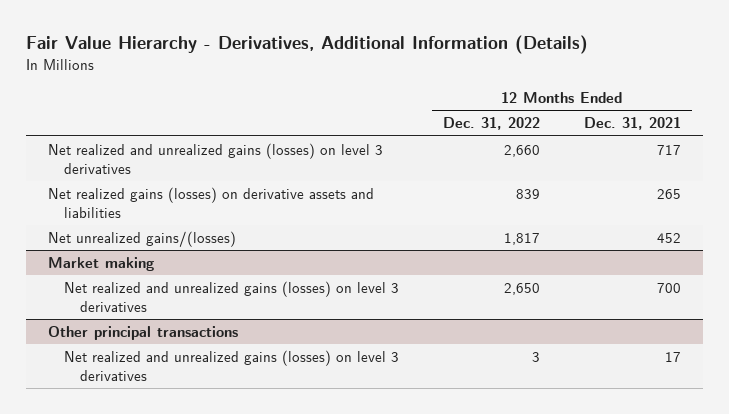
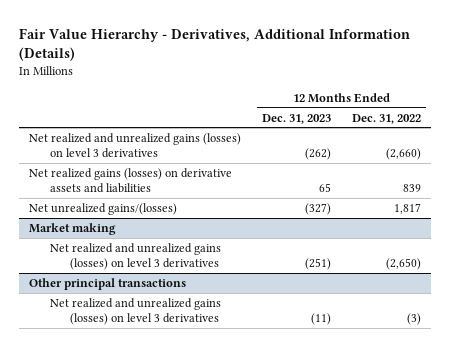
- | 12 Months Ended Dec. 31, 2022 | 12 Months Ended Dec. 31, 2021
+ | 12 Months Ended Dec. 31, 2023 | 12 Months Ended Dec. 31, 2022
- Net realized and unrealized gains (losses) on level 3 derivatives | 2,660 | 717
+ Net realized and unrealized gains (losses) on level 3 derivatives | (262) | (2,660)
@ Market making
- Net realized and unrealized gains (losses) on level 3 derivatives | 2,650 | 700
+ Net realized and unrealized gains (losses) on level 3 derivatives | (251) | (2,650)
@ Other principal transactions
- Net realized and unrealized gains (losses) on level 3 derivatives | 3 | 17
+ Net realized and unrealized gains (losses) on level 3 derivatives | (11) | (3)

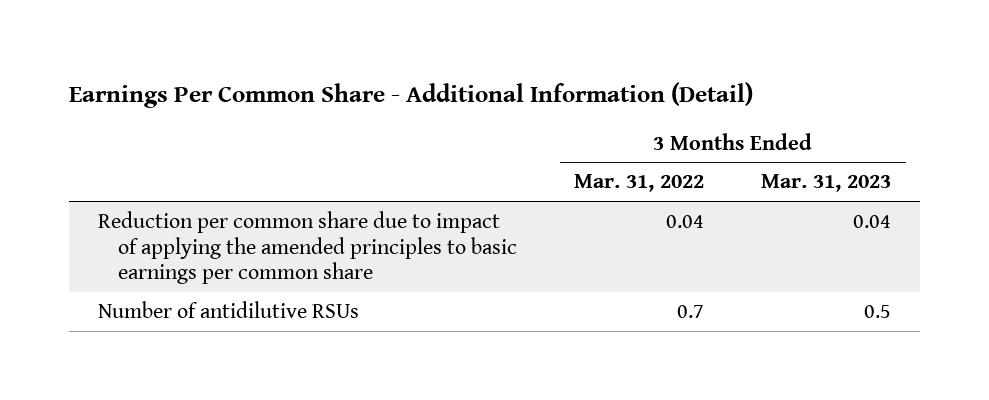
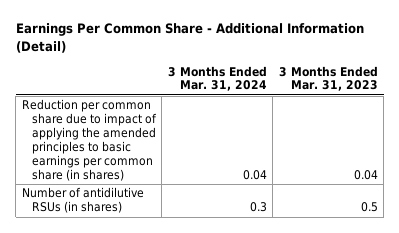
- | 3 Months Ended Mar. 31, 2022 | 3 Months Ended Mar. 31, 2023
+ | 3 Months Ended Mar. 31, 2024 | 3 Months Ended Mar. 31, 2023
- Reduction per common share due to impact of applying the amended principles to basic earnings per common share | 0.04 | 0.04
- Number of antidilutive RSUs | 0.7 | 0.5
+ Reduction per common share due to impact of applying the amended principles to basic earnings per common share (in shares) | 0.04 | 0.04
+ Number of antidilutive RSUs (in shares) | 0.3 | 0.5

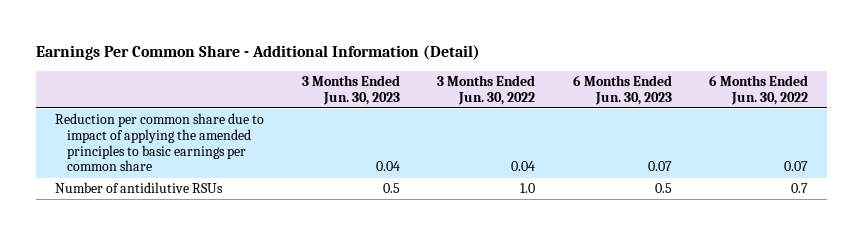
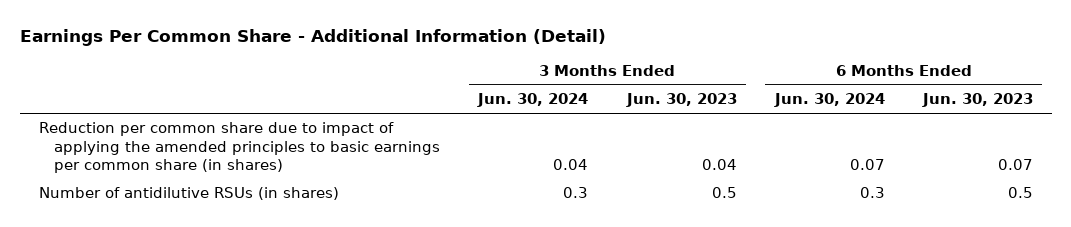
- | 3 Months Ended Jun. 30, 2023 | 3 Months Ended Jun. 30, 2022 | 6 Months Ended Jun. 30, 2023 | 6 Months Ended Jun. 30, 2022
+ | 3 Months Ended Jun. 30, 2024 | 3 Months Ended Jun. 30, 2023 | 6 Months Ended Jun. 30, 2024 | 6 Months Ended Jun. 30, 2023
- Reduction per common share due to impact of applying the amended principles to basic earnings per common share | 0.04 | 0.04 | 0.07 | 0.07
- Number of antidilutive RSUs | 0.5 | 1.0 | 0.5 | 0.7
+ Reduction per common share due to impact of applying the amended principles to basic earnings per common share (in shares) | 0.04 | 0.04 | 0.07 | 0.07
+ Number of antidilutive RSUs (in shares) | 0.3 | 0.5 | 0.3 | 0.5

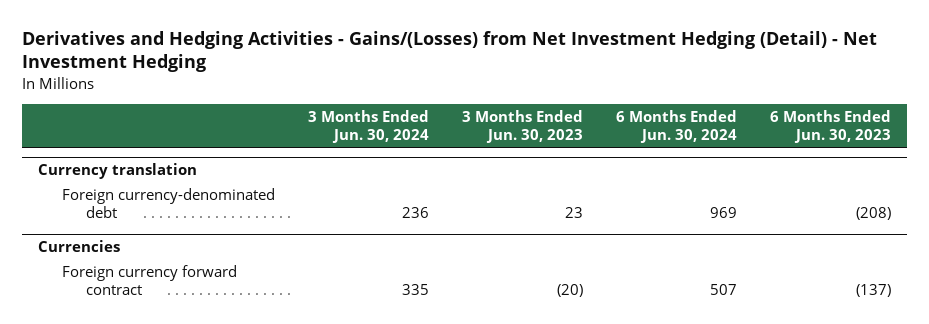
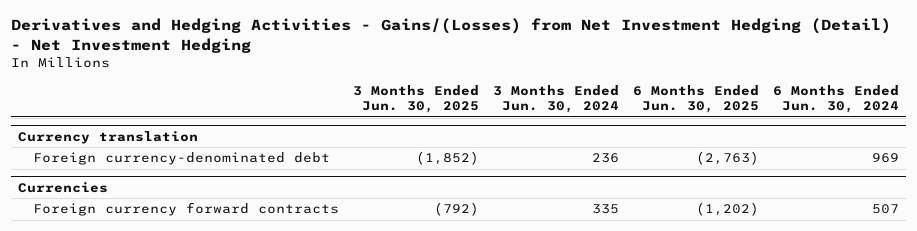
- | 3 Months Ended Jun. 30, 2024 | 3 Months Ended Jun. 30, 2023 | 6 Months Ended Jun. 30, 2024 | 6 Months Ended Jun. 30, 2023
+ | 3 Months Ended Jun. 30, 2025 | 3 Months Ended Jun. 30, 2024 | 6 Months Ended Jun. 30, 2025 | 6 Months Ended Jun. 30, 2024
@ Currencies
- Foreign currency forward contract | 335 | (20) | 507 | (137)
+ Foreign currency forward contracts | (792) | 335 | (1,202) | 507

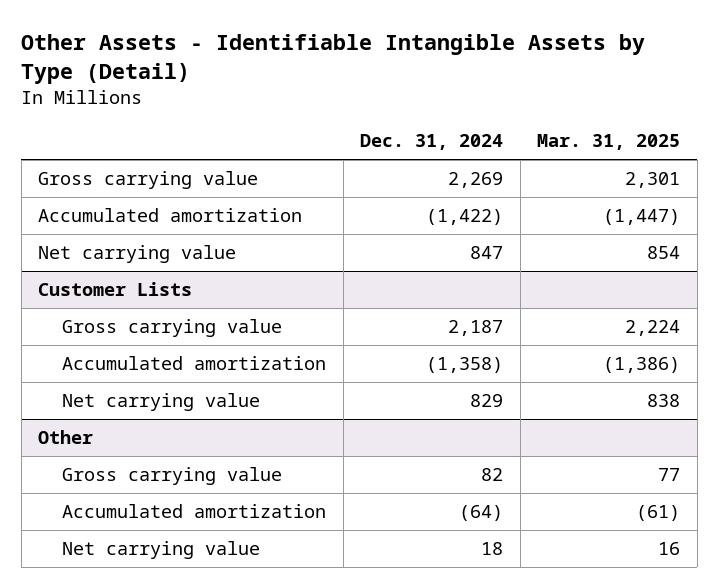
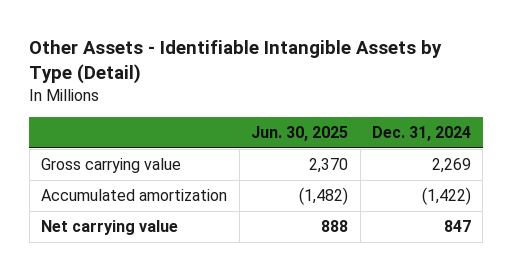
- | Dec. 31, 2024 | Mar. 31, 2025
+ | Jun. 30, 2025 | Dec. 31, 2024
- Customer Lists
- Gross carrying value | 2,187 | 2,224
- Accumulated amortization | (1,358) | (1,386)
- Net carrying value | 829 | 838
- Other
- Gross carrying value | 82 | 77
- Accumulated amortization | (64) | (61)
- Net carrying value | 18 | 16

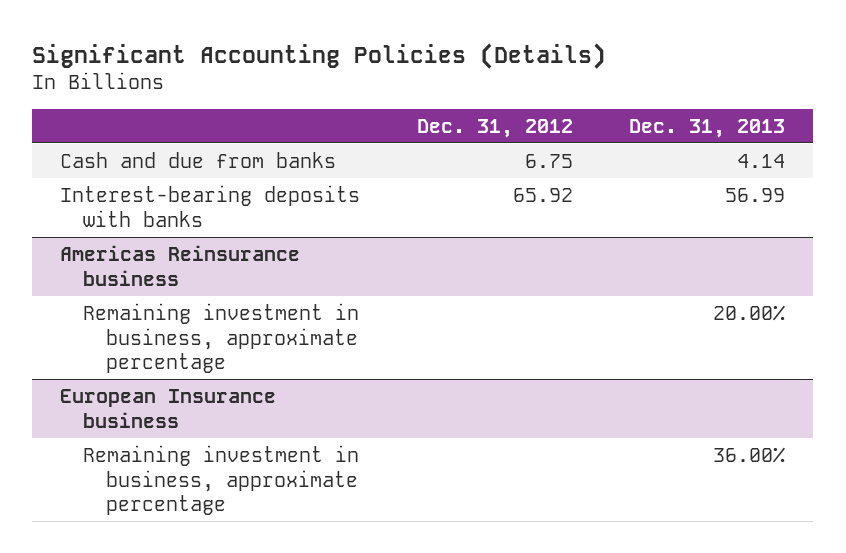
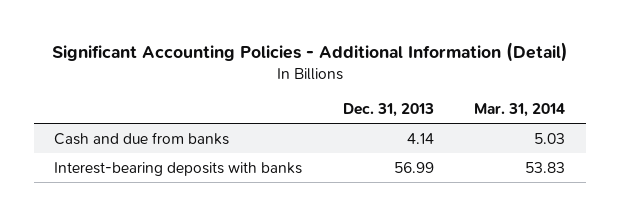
- Significant Accounting Policies (Details)
+ Significant Accounting Policies - Additional Information (Detail)
- | Dec. 31, 2012 | Dec. 31, 2013
+ | Dec. 31, 2013 | Mar. 31, 2014
- Americas Reinsurance business
- Remaining investment in business, approximate percentage | | 20.00%
- European Insurance business
- Remaining investment in business, approximate percentage | | 36.00%

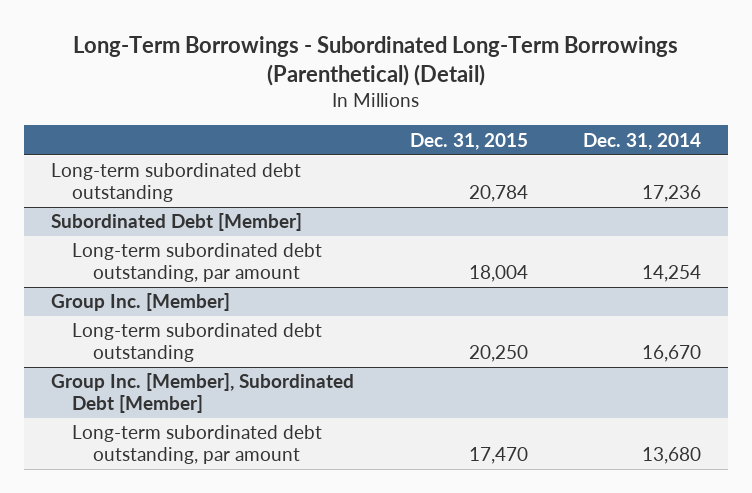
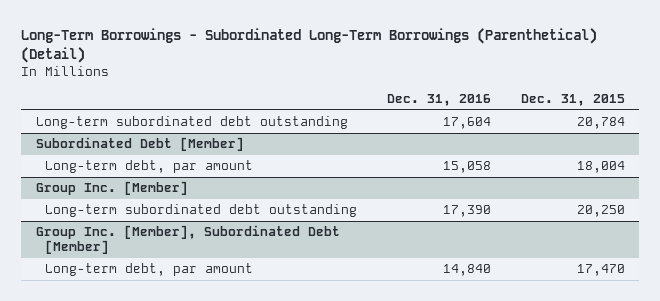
- | Dec. 31, 2015 | Dec. 31, 2014
+ | Dec. 31, 2016 | Dec. 31, 2015
@ Subordinated Debt [Member]
- Long-term subordinated debt outstanding, par amount | 18,004 | 14,254
+ Long-term debt, par amount | 15,058 | 18,004
@ Group Inc. [Member], Subordinated Debt [Member]
- Long-term subordinated debt outstanding, par amount | 17,470 | 13,680
+ Long-term debt, par amount | 14,840 | 17,470

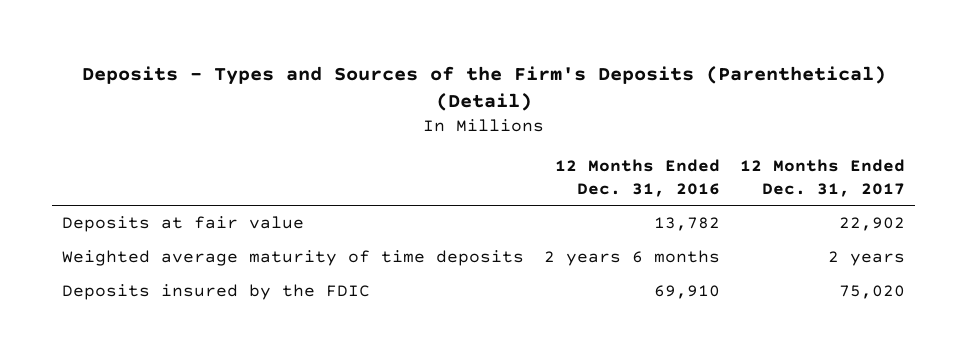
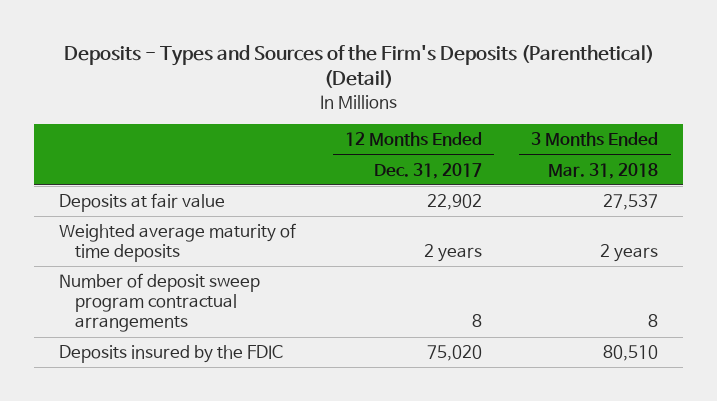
- | 12 Months Ended Dec. 31, 2016 | 12 Months Ended Dec. 31, 2017
+ | 12 Months Ended Dec. 31, 2017 | 3 Months Ended Mar. 31, 2018
+ Number of deposit sweep program contractual arrangements | 8 | 8

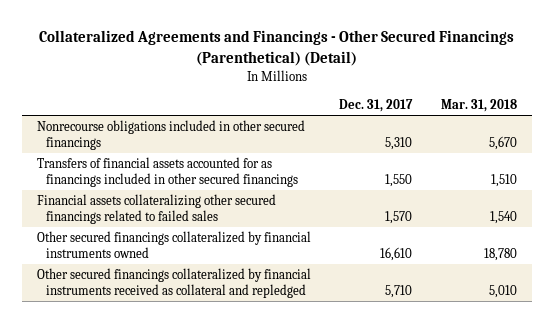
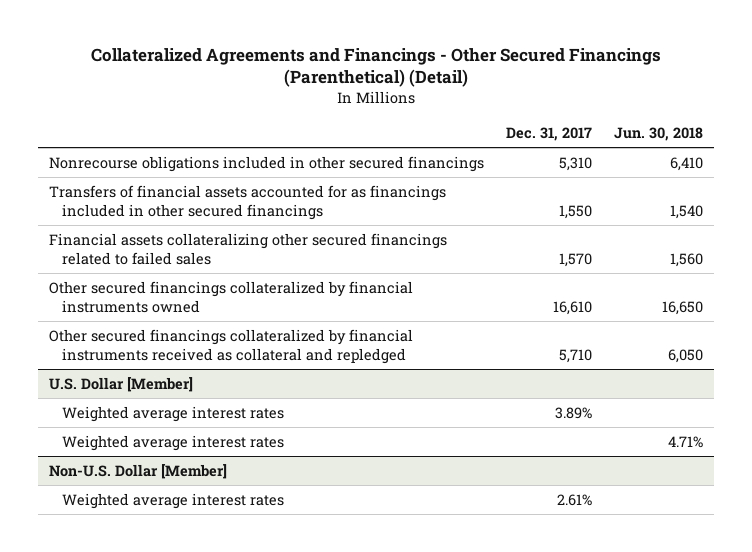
- | Dec. 31, 2017 | Mar. 31, 2018
+ | Dec. 31, 2017 | Jun. 30, 2018
+ U.S. Dollar [Member]
+ Weighted average interest rates | 3.89% |
+ Weighted average interest rates | | 4.71%
+ Non-U.S. Dollar [Member]
+ Weighted average interest rates | 2.61% |

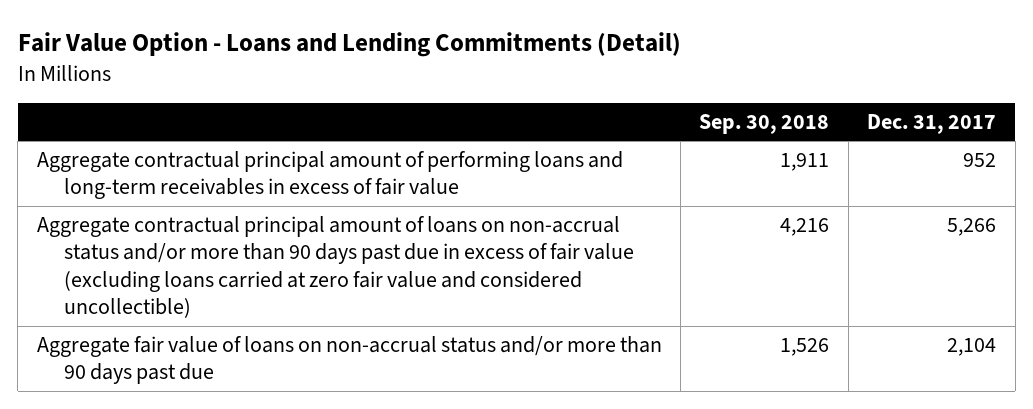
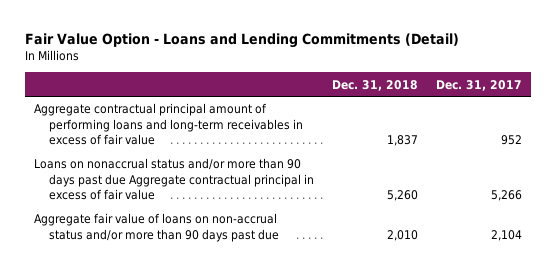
- | Sep. 30, 2018 | Dec. 31, 2017
+ | Dec. 31, 2018 | Dec. 31, 2017
- Aggregate contractual principal amount of loans on non-accrual status and/or more than 90 days past due in excess of fair value (excluding loans carried at zero fair value and considered uncollectible) | 4,216 | 5,266
+ Loans on nonaccrual status and/or more than 90 days past due Aggregate contractual principal in excess of fair value | 5,260 | 5,266

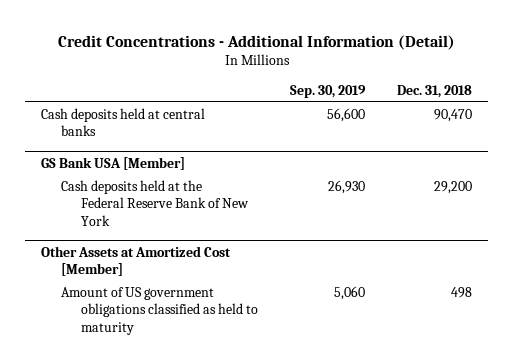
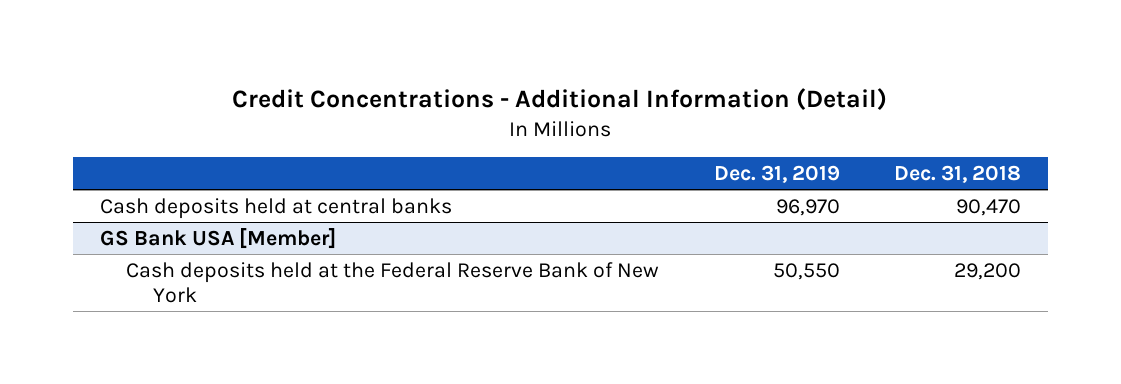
- | Sep. 30, 2019 | Dec. 31, 2018
+ | Dec. 31, 2019 | Dec. 31, 2018
- Other Assets at Amortized Cost [Member]
- Amount of US government obligations classified as held to maturity | 5,060 | 498

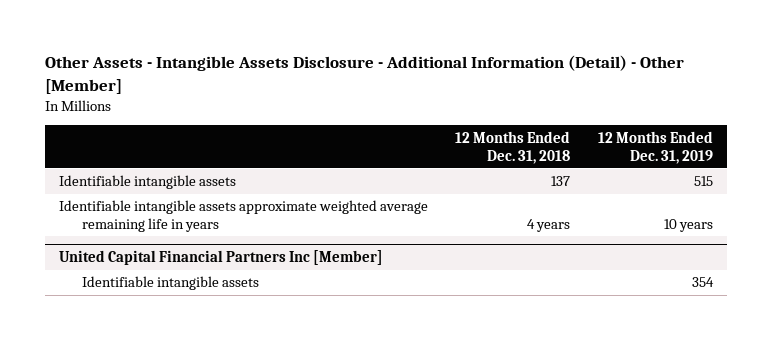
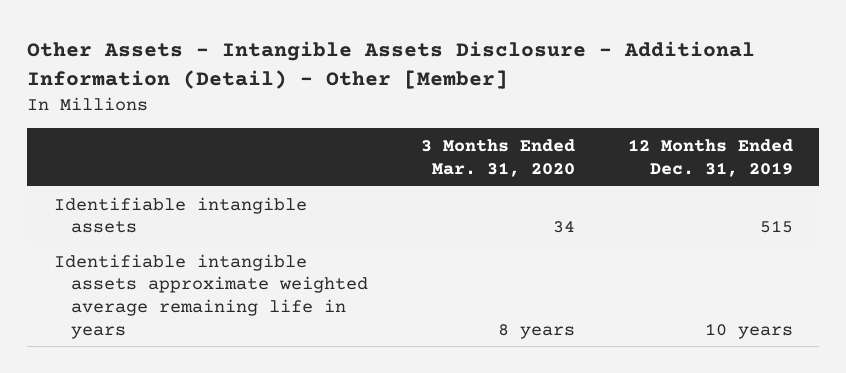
- | 12 Months Ended Dec. 31, 2018 | 12 Months Ended Dec. 31, 2019
+ | 3 Months Ended Mar. 31, 2020 | 12 Months Ended Dec. 31, 2019
- United Capital Financial Partners Inc [Member]
- Identifiable intangible assets | | 354

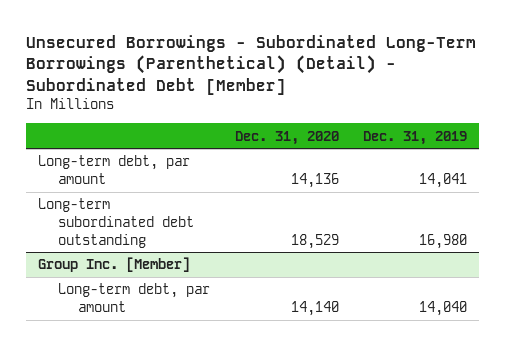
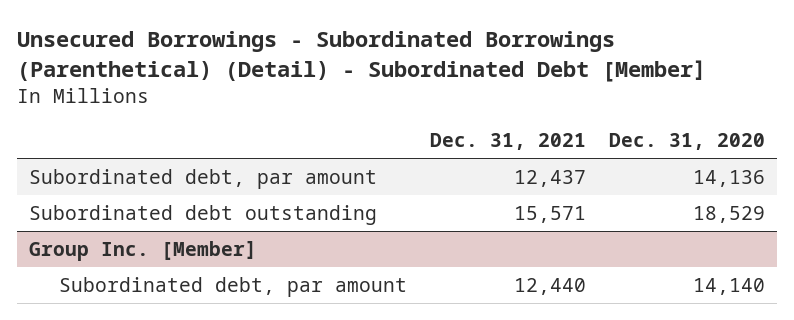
- Unsecured Borrowings - Subordinated Long-Term Borrowings (Parenthetical) (Detail) - Subordinated Debt [Member]
+ Unsecured Borrowings - Subordinated Borrowings (Parenthetical) (Detail) - Subordinated Debt [Member]
- | Dec. 31, 2020 | Dec. 31, 2019
+ | Dec. 31, 2021 | Dec. 31, 2020
- Long-term debt, par amount | 14,136 | 14,041
- Long-term subordinated debt outstanding | 18,529 | 16,980
+ Subordinated debt, par amount | 12,437 | 14,136
+ Subordinated debt outstanding | 15,571 | 18,529
@ Group Inc. [Member]
- Long-term debt, par amount | 14,140 | 14,040
+ Subordinated debt, par amount | 12,440 | 14,140

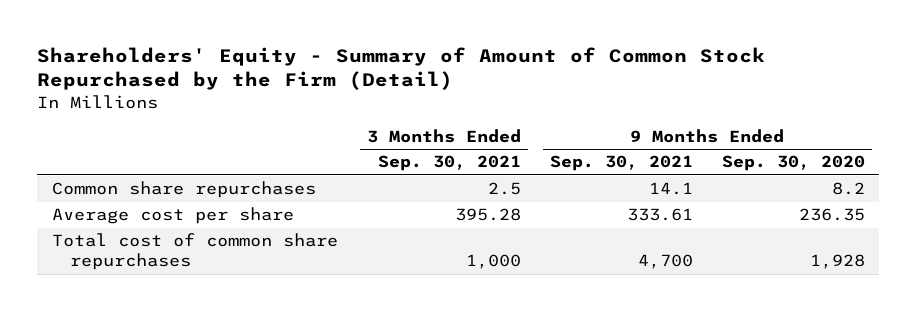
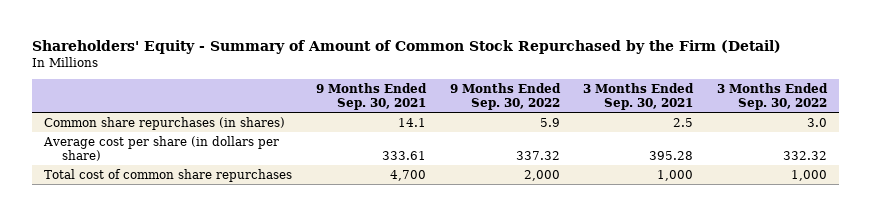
- | 3 Months Ended Sep. 30, 2021 | 9 Months Ended Sep. 30, 2021 | 9 Months Ended Sep. 30, 2020
+ | 9 Months Ended Sep. 30, 2021 | 9 Months Ended Sep. 30, 2022 | 3 Months Ended Sep. 30, 2021 | 3 Months Ended Sep. 30, 2022
- Common share repurchases | 2.5 | 14.1 | 8.2
- Average cost per share | 395.28 | 333.61 | 236.35
+ Common share repurchases (in shares) | 14.1 | 5.9 | 2.5 | 3.0
+ Average cost per share (in dollars per share) | 333.61 | 337.32 | 395.28 | 332.32

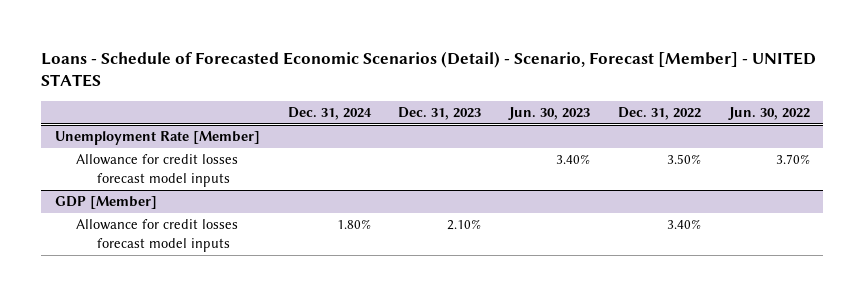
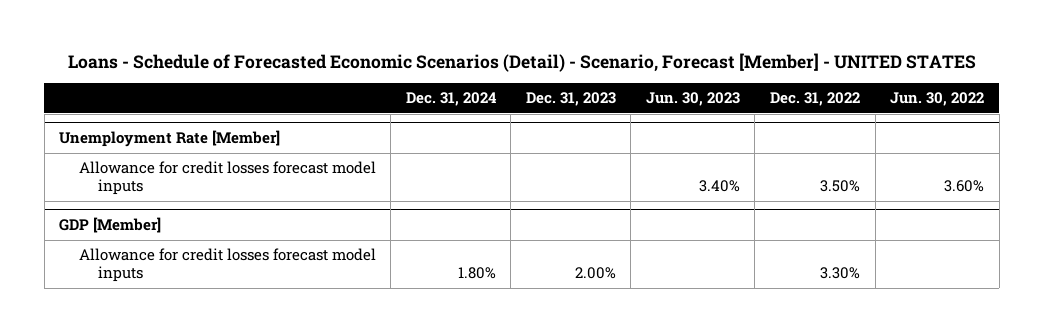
@ Unemployment Rate [Member]
- Allowance for credit losses forecast model inputs | | | 3.40% | 3.50% | 3.70%
+ Allowance for credit losses forecast model inputs | | | 3.40% | 3.50% | 3.60%
@ GDP [Member]
- Allowance for credit losses forecast model inputs | 1.80% | 2.10% | | 3.40% |
+ Allowance for credit losses forecast model inputs | 1.80% | 2.00% | | 3.30% |

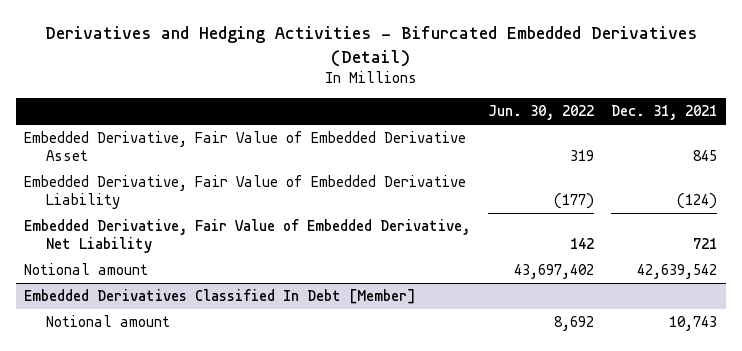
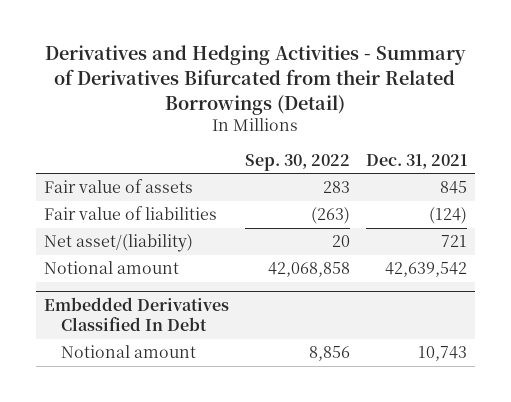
- Derivatives and Hedging Activities - Bifurcated Embedded Derivatives (Detail)
+ Derivatives and Hedging Activities - Summary of Derivatives Bifurcated from their Related Borrowings (Detail)
- | Jun. 30, 2022 | Dec. 31, 2021
+ | Sep. 30, 2022 | Dec. 31, 2021
- Embedded Derivative, Fair Value of Embedded Derivative Asset | 319 | 845
- Embedded Derivative, Fair Value of Embedded Derivative Liability | (177) | (124)
- Embedded Derivative, Fair Value of Embedded Derivative, Net Liability | 142 | 721
+ Fair value of assets | 283 | 845
+ Fair value of liabilities | (263) | (124)
+ Net asset/(liability) | 20 | 721
- Embedded Derivatives Classified In Debt [Member]
+ Embedded Derivatives Classified In Debt

